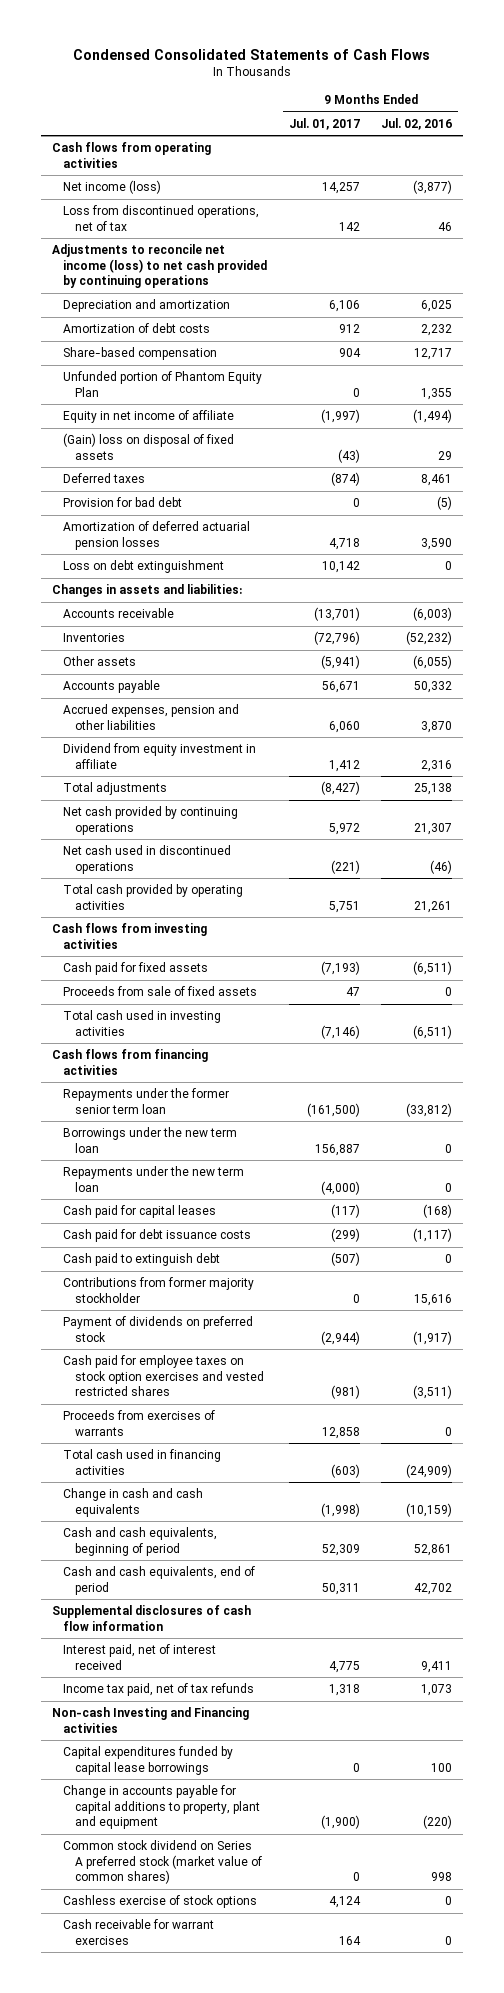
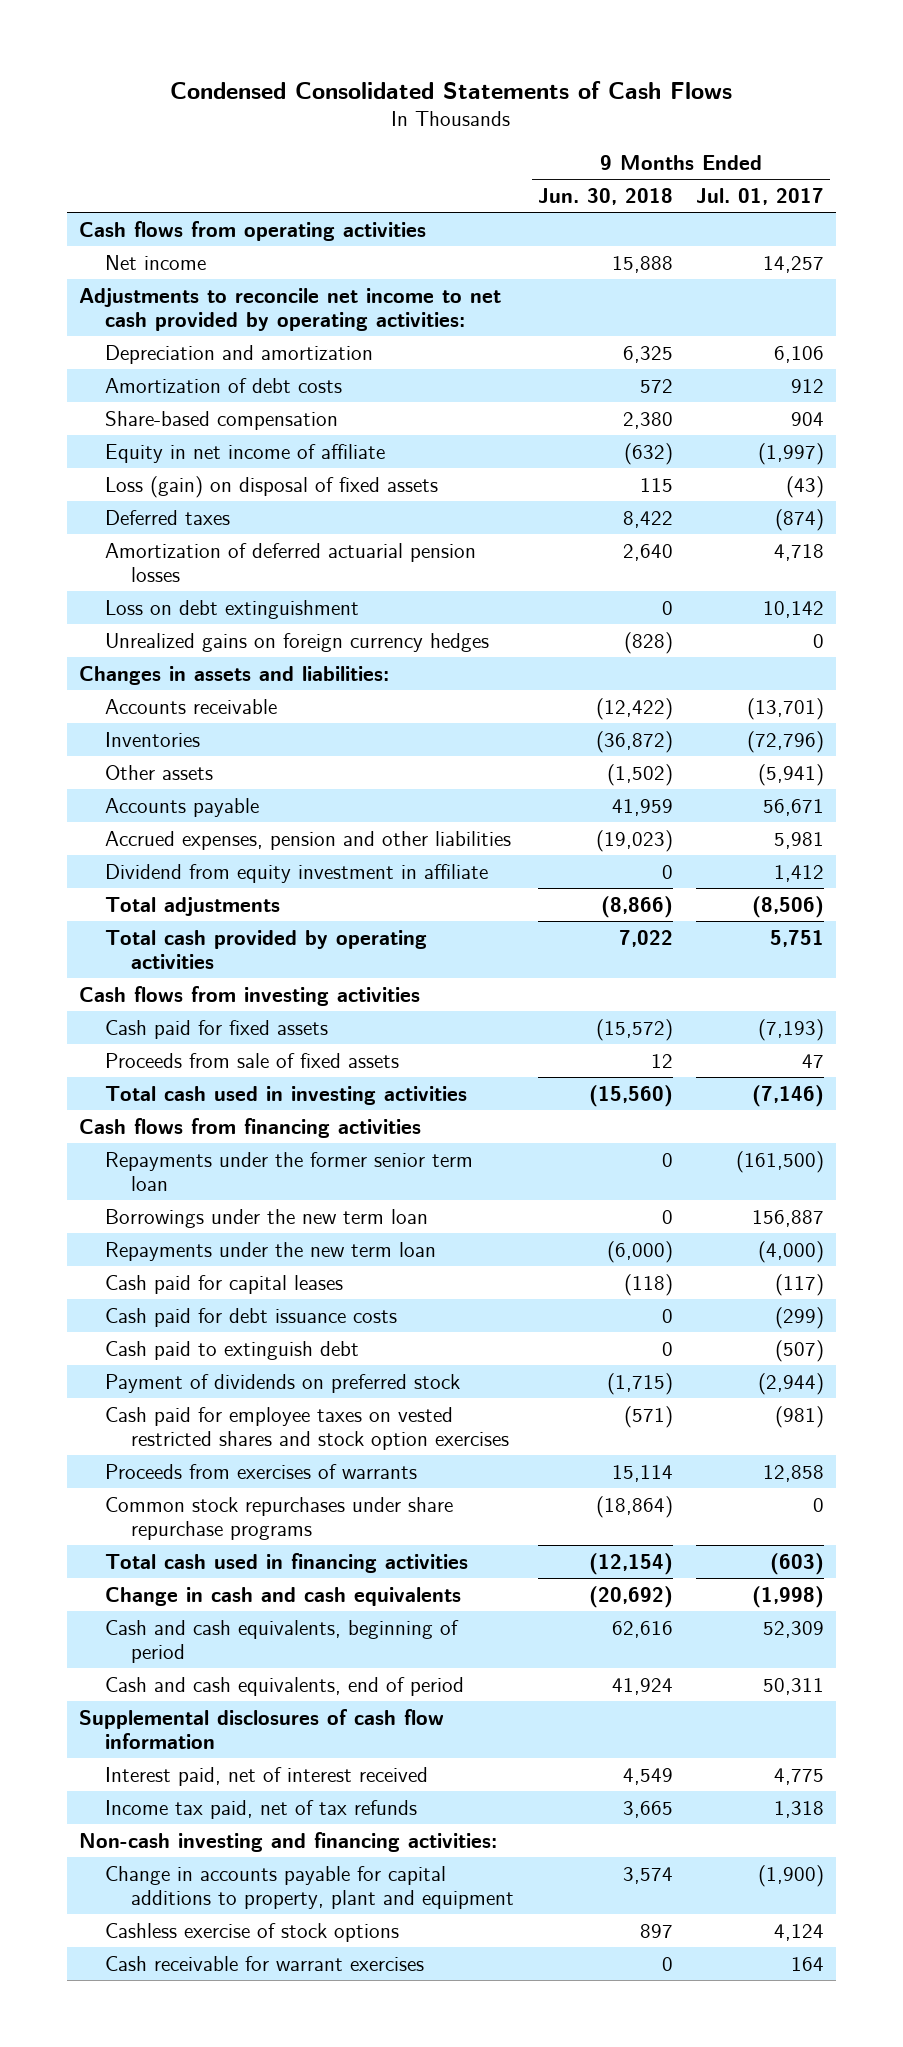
- | 9 Months Ended Jul. 01, 2017 | 9 Months Ended Jul. 02, 2016
+ | 9 Months Ended Jun. 30, 2018 | 9 Months Ended Jul. 01, 2017
- Net income (loss) | 14,257 | (3,877)
- Loss from discontinued operations, net of tax | 142 | 46
- Adjustments to reconcile net income (loss) to net cash provided by continuing operations
+ Net income | 15,888 | 14,257
+ Adjustments to reconcile net income to net cash provided by operating activities:
- Unfunded portion of Phantom Equity Plan | 0 | 1,355
- (Gain) loss on disposal of fixed assets | (43) | 29
+ Loss (gain) on disposal of fixed assets | 115 | (43)
- Provision for bad debt | 0 | (5)
+ Unrealized gains on foreign currency hedges | (828) | 0
- Accrued expenses, pension and other liabilities | 6,060 | 3,870
+ Accrued expenses, pension and other liabilities | (19,023) | 5,981
- Total adjustments | (8,427) | 25,138
- Net cash provided by continuing operations | 5,972 | 21,307
- Net cash used in discontinued operations | (221) | (46)
+ Total adjustments | (8,866) | (8,506)
- Contributions from former majority stockholder | 0 | 15,616
- Cash paid for employee taxes on stock option exercises and vested restricted shares | (981) | (3,511)
+ Cash paid for employee taxes on vested restricted shares and stock option exercises | (571) | (981)
+ Common stock repurchases under share repurchase programs | (18,864) | 0
- Non-cash Investing and Financing activities
- Capital expenditures funded by capital lease borrowings | 0 | 100
+ Non-cash investing and financing activities:
- Common stock dividend on Series A preferred stock (market value of common shares) | 0 | 998

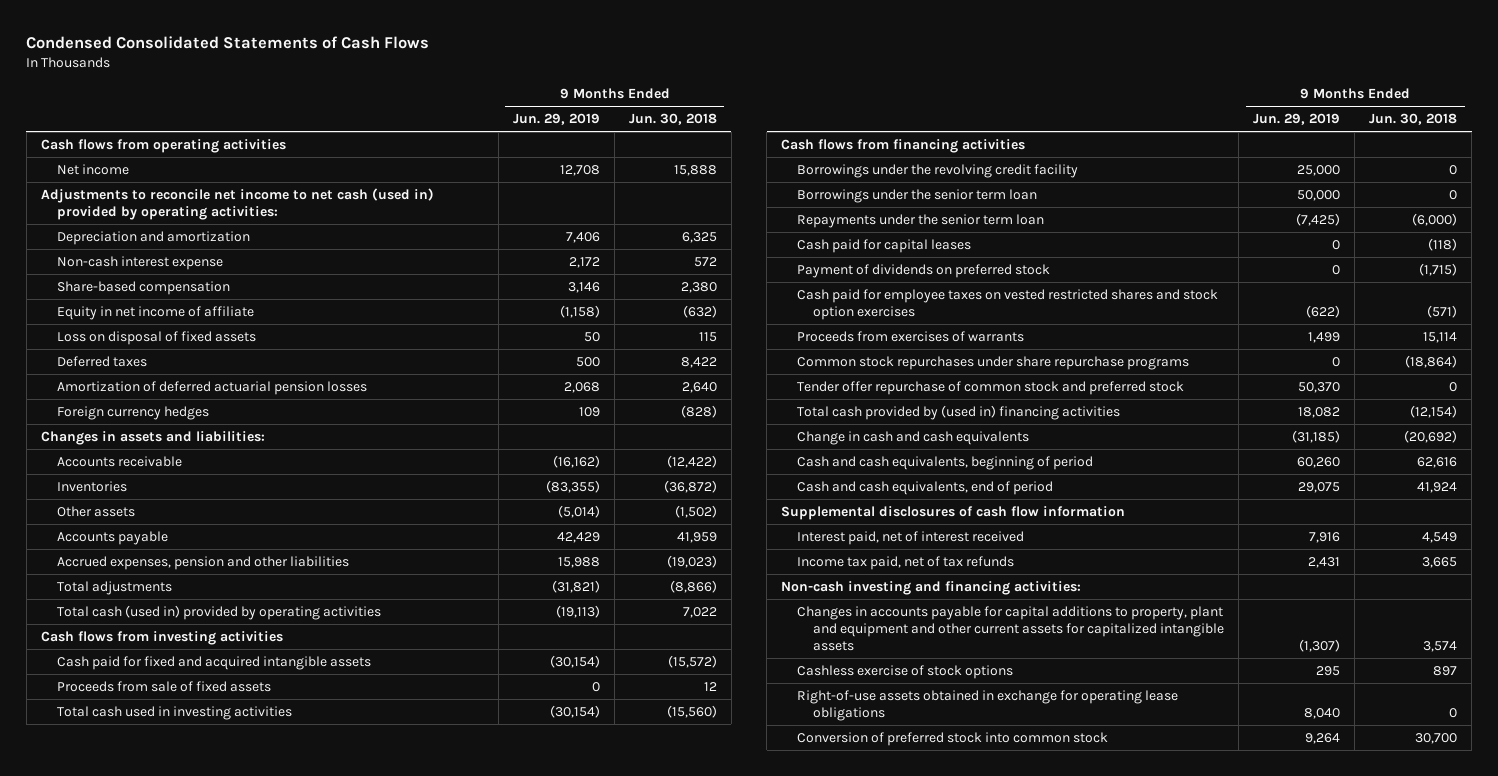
- | 9 Months Ended Jun. 30, 2018 | 9 Months Ended Jul. 01, 2017
+ | 9 Months Ended Jun. 29, 2019 | 9 Months Ended Jun. 30, 2018
- Adjustments to reconcile net income to net cash provided by operating activities:
+ Adjustments to reconcile net income to net cash (used in) provided by operating activities:
- Amortization of debt costs | 572 | 912
+ Non-cash interest expense | 2,172 | 572
- Loss (gain) on disposal of fixed assets | 115 | (43)
+ Loss on disposal of fixed assets | 50 | 115
- Loss on debt extinguishment | 0 | 10,142
- Unrealized gains on foreign currency hedges | (828) | 0
+ Foreign currency hedges | 109 | (828)
- Dividend from equity investment in affiliate | 0 | 1,412
- Total cash provided by operating activities | 7,022 | 5,751
+ Total cash (used in) provided by operating activities | (19,113) | 7,022
- Cash paid for fixed assets | (15,572) | (7,193)
+ Cash paid for fixed and acquired intangible assets | (30,154) | (15,572)
- Repayments under the former senior term loan | 0 | (161,500)
- Borrowings under the new term loan | 0 | 156,887
- Repayments under the new term loan | (6,000) | (4,000)
+ Borrowings under the revolving credit facility | 25,000 | 0
+ Borrowings under the senior term loan | 50,000 | 0
+ Repayments under the senior term loan | (7,425) | (6,000)
- Cash paid for debt issuance costs | 0 | (299)
- Cash paid to extinguish debt | 0 | (507)
- Total cash used in financing activities | (12,154) | (603)
+ Tender offer repurchase of common stock and preferred stock | 50,370 | 0
+ Total cash provided by (used in) financing activities | 18,082 | (12,154)
- Change in accounts payable for capital additions to property, plant and equipment | 3,574 | (1,900)
+ Changes in accounts payable for capital additions to property, plant and equipment and other current assets for capitalized intangible assets | (1,307) | 3,574
- Cash receivable for warrant exercises | 0 | 164
+ Right-of-use assets obtained in exchange for operating lease obligations | 8,040 | 0
+ Conversion of preferred stock into common stock | 9,264 | 30,700

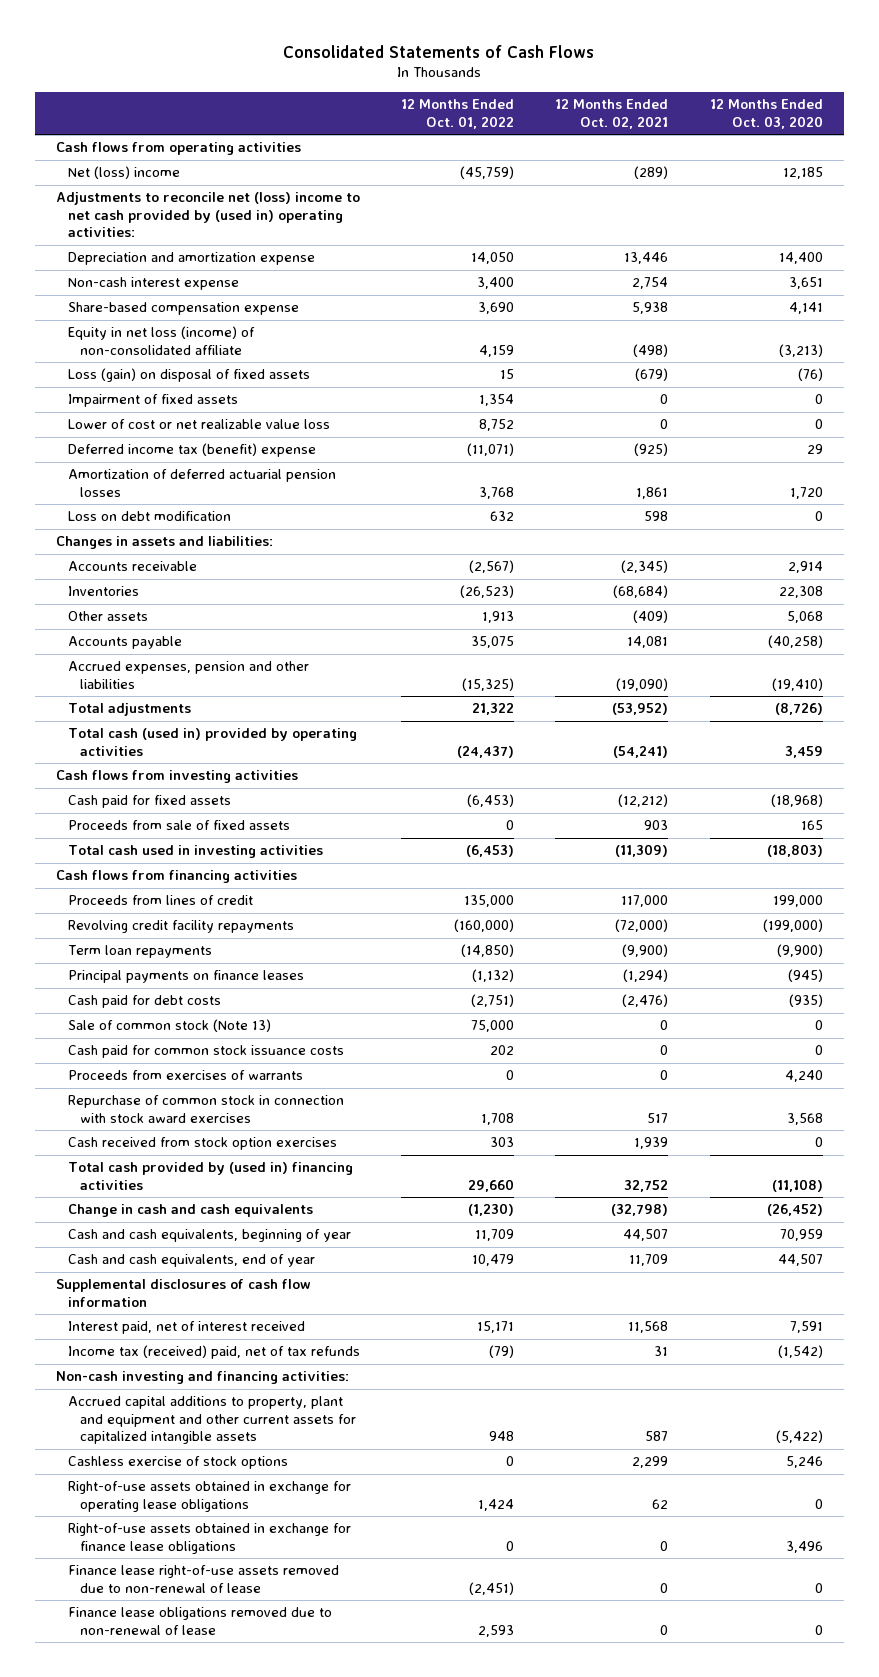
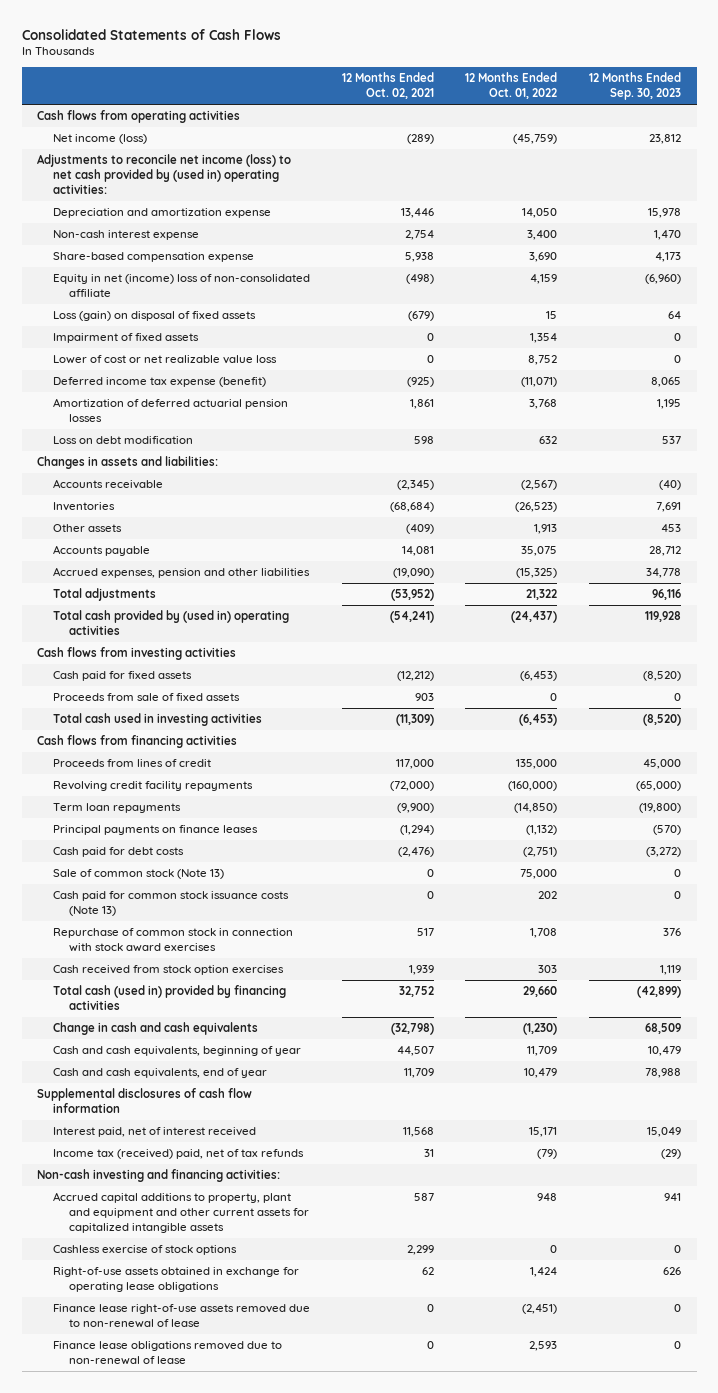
- | 12 Months Ended Oct. 01, 2022 | 12 Months Ended Oct. 02, 2021 | 12 Months Ended Oct. 03, 2020
+ | 12 Months Ended Oct. 02, 2021 | 12 Months Ended Oct. 01, 2022 | 12 Months Ended Sep. 30, 2023
- Net (loss) income | (45,759) | (289) | 12,185
- Adjustments to reconcile net (loss) income to net cash provided by (used in) operating activities:
+ Net income (loss) | (289) | (45,759) | 23,812
+ Adjustments to reconcile net income (loss) to net cash provided by (used in) operating activities:
- Equity in net loss (income) of non-consolidated affiliate | 4,159 | (498) | (3,213)
+ Equity in net (income) loss of non-consolidated affiliate | (498) | 4,159 | (6,960)
- Deferred income tax (benefit) expense | (11,071) | (925) | 29
+ Deferred income tax expense (benefit) | (925) | (11,071) | 8,065
- Total cash (used in) provided by operating activities | (24,437) | (54,241) | 3,459
+ Total cash provided by (used in) operating activities | (54,241) | (24,437) | 119,928
- Cash paid for common stock issuance costs | 202 | 0 | 0
- Proceeds from exercises of warrants | 0 | 0 | 4,240
+ Cash paid for common stock issuance costs (Note 13) | 0 | 202 | 0
- Total cash provided by (used in) financing activities | 29,660 | 32,752 | (11,108)
+ Total cash (used in) provided by financing activities | 32,752 | 29,660 | (42,899)
- Right-of-use assets obtained in exchange for finance lease obligations | 0 | 0 | 3,496

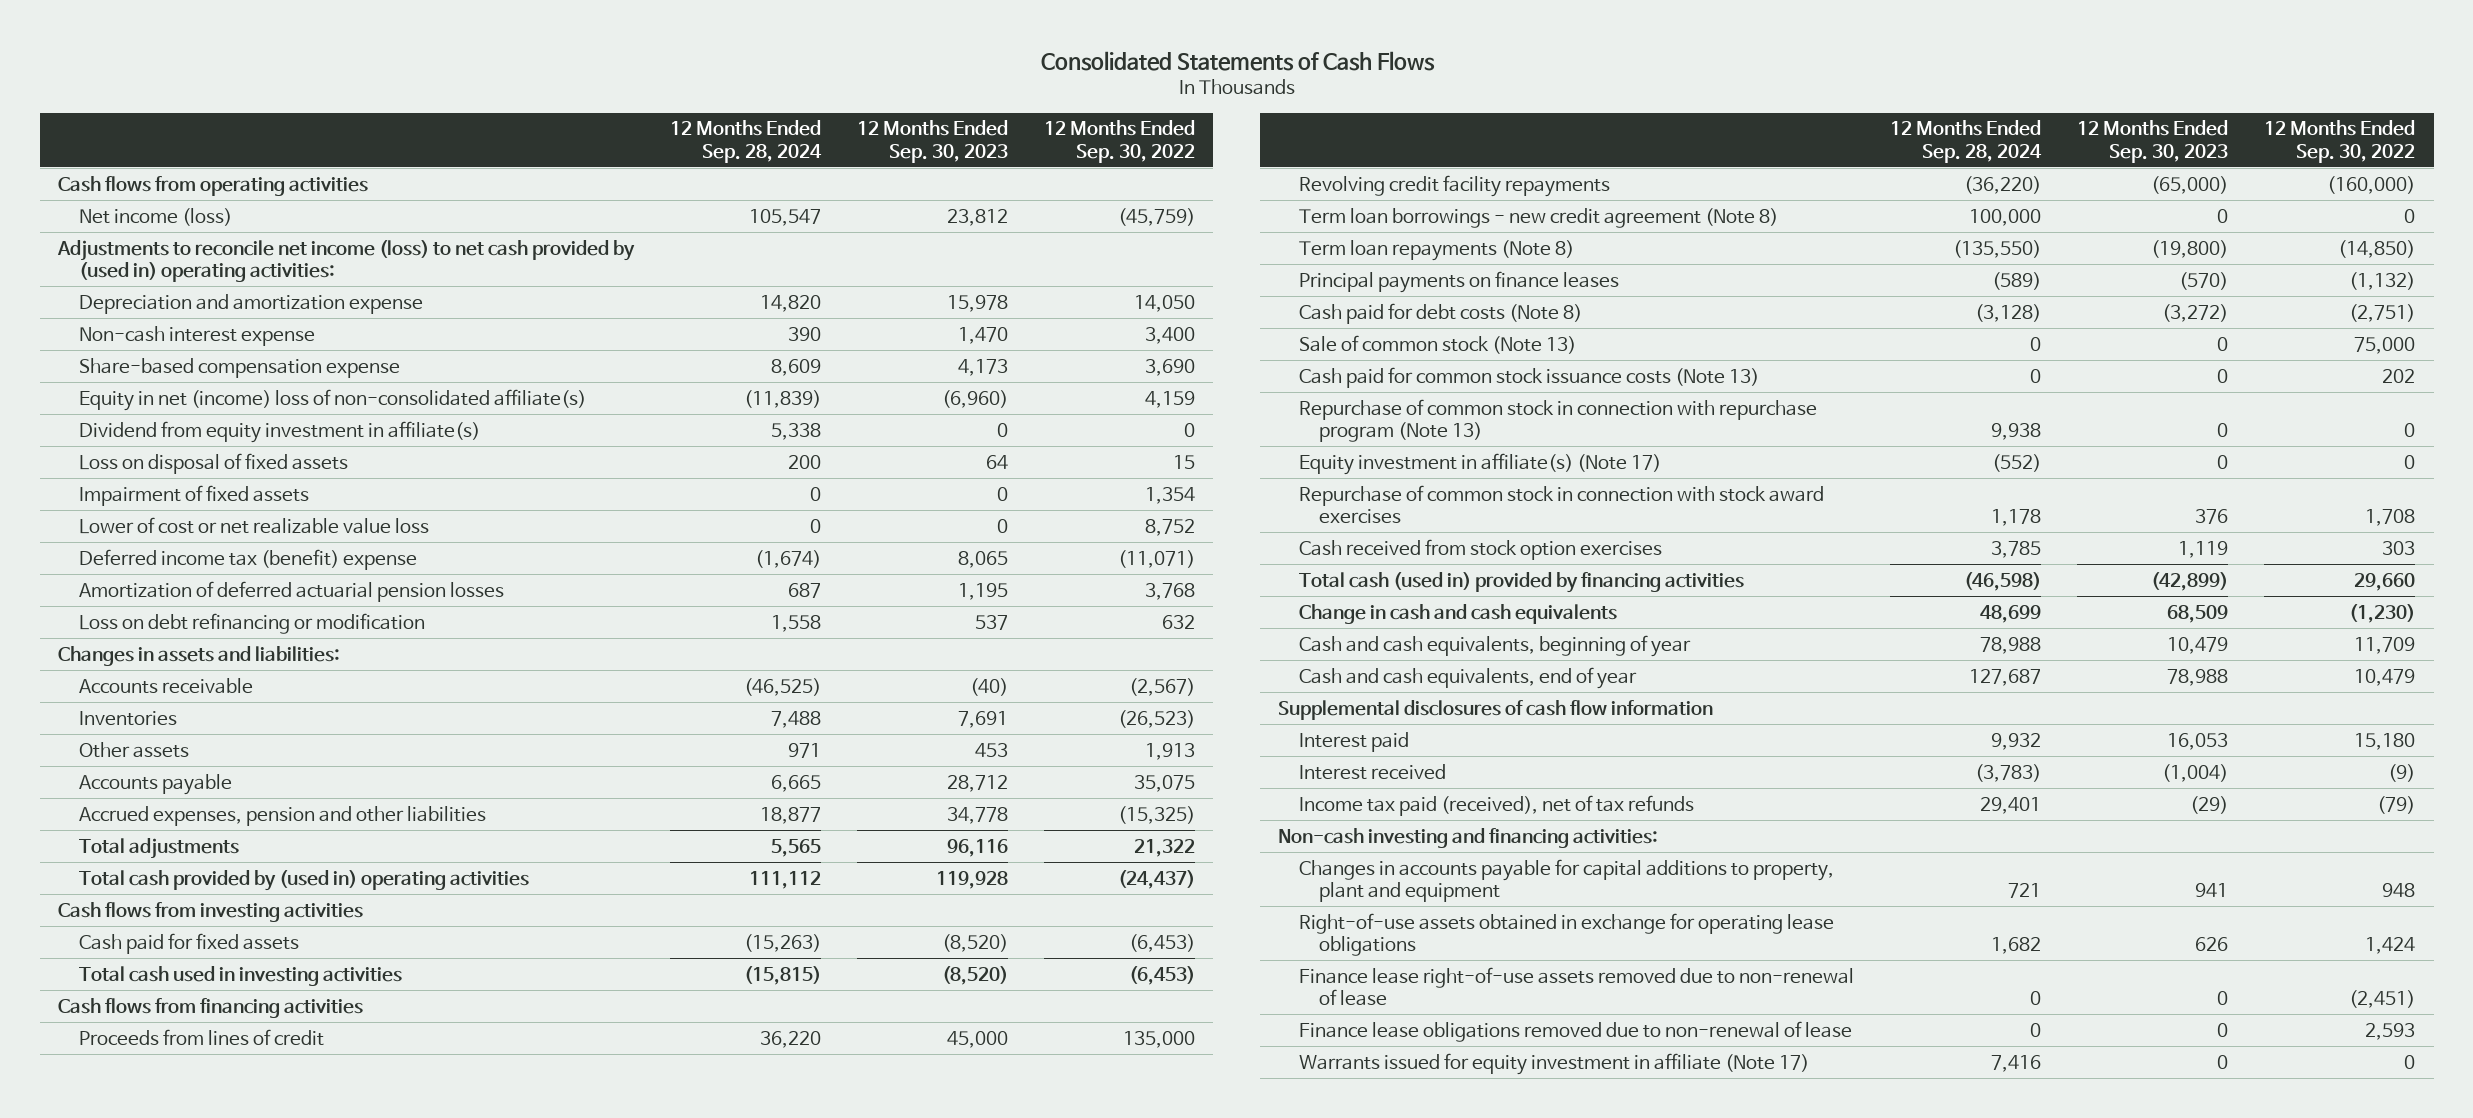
- | 12 Months Ended Oct. 02, 2021 | 12 Months Ended Oct. 01, 2022 | 12 Months Ended Sep. 30, 2023
+ | 12 Months Ended Sep. 28, 2024 | 12 Months Ended Sep. 30, 2023 | 12 Months Ended Sep. 30, 2022
- Equity in net (income) loss of non-consolidated affiliate | (498) | 4,159 | (6,960)
- Loss (gain) on disposal of fixed assets | (679) | 15 | 64
+ Equity in net (income) loss of non-consolidated affiliate(s) | (11,839) | (6,960) | 4,159
+ Dividend from equity investment in affiliate(s) | 5,338 | 0 | 0
+ Loss on disposal of fixed assets | 200 | 64 | 15
- Deferred income tax expense (benefit) | (925) | (11,071) | 8,065
+ Deferred income tax (benefit) expense | (1,674) | 8,065 | (11,071)
- Loss on debt modification | 598 | 632 | 537
+ Loss on debt refinancing or modification | 1,558 | 537 | 632
- Proceeds from sale of fixed assets | 903 | 0 | 0
- Term loan repayments | (9,900) | (14,850) | (19,800)
+ Term loan borrowings - new credit agreement (Note 8) | 100,000 | 0 | 0
+ Term loan repayments (Note 8) | (135,550) | (19,800) | (14,850)
- Cash paid for debt costs | (2,476) | (2,751) | (3,272)
+ Cash paid for debt costs (Note 8) | (3,128) | (3,272) | (2,751)
+ Repurchase of common stock in connection with repurchase program (Note 13) | 9,938 | 0 | 0
+ Equity investment in affiliate(s) (Note 17) | (552) | 0 | 0
- Interest paid, net of interest received | 11,568 | 15,171 | 15,049
- Income tax (received) paid, net of tax refunds | 31 | (79) | (29)
+ Interest paid | 9,932 | 16,053 | 15,180
+ Interest received | (3,783) | (1,004) | (9)
+ Income tax paid (received), net of tax refunds | 29,401 | (29) | (79)
- Accrued capital additions to property, plant and equipment and other current assets for capitalized intangible assets | 587 | 948 | 941
- Cashless exercise of stock options | 2,299 | 0 | 0
+ Changes in accounts payable for capital additions to property, plant and equipment | 721 | 941 | 948
+ Warrants issued for equity investment in affiliate (Note 17) | 7,416 | 0 | 0

